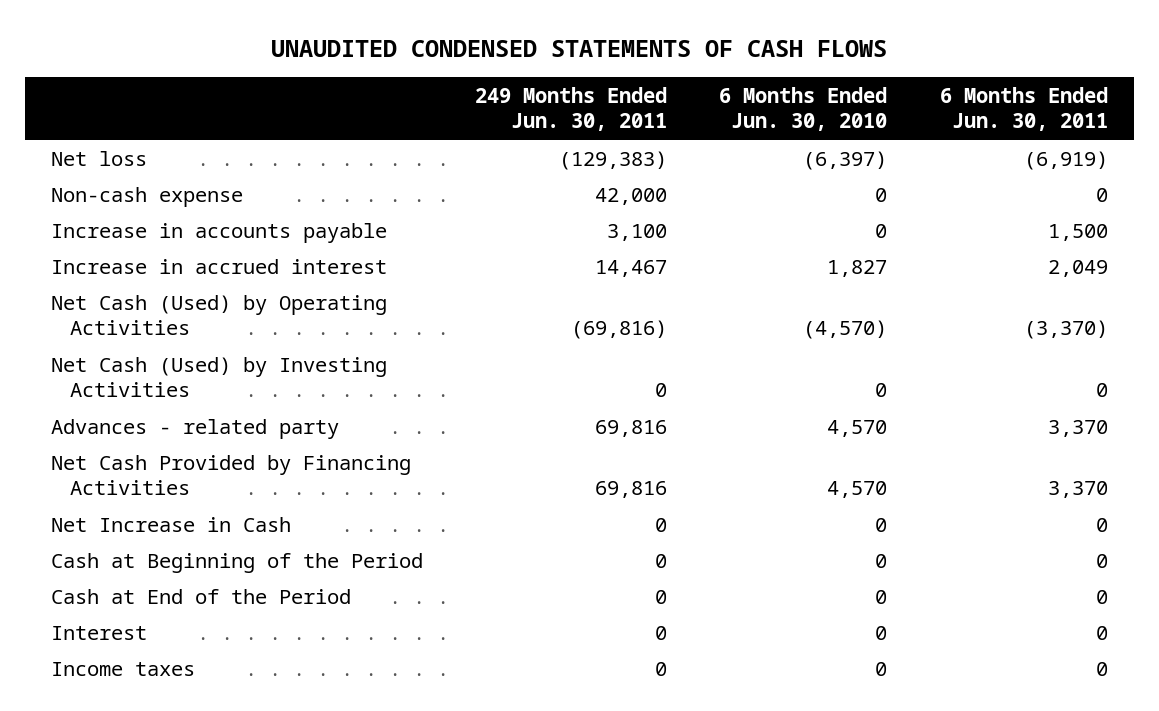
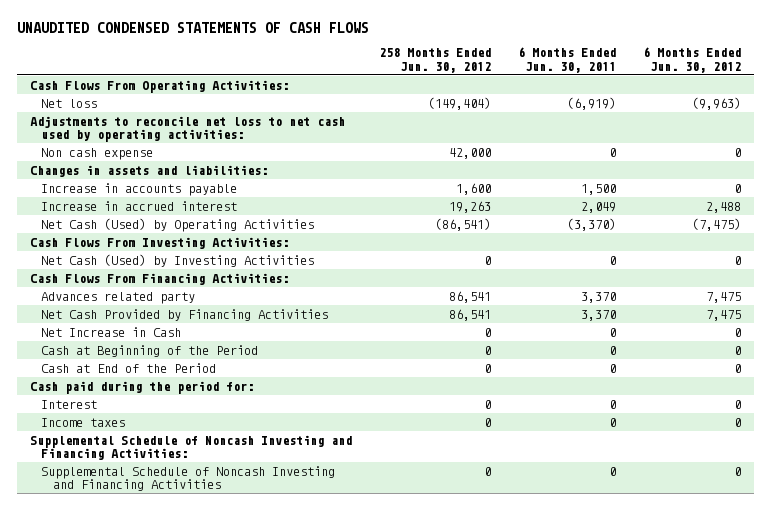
- | 249 Months Ended Jun. 30, 2011 | 6 Months Ended Jun. 30, 2010 | 6 Months Ended Jun. 30, 2011
+ | 258 Months Ended Jun. 30, 2012 | 6 Months Ended Jun. 30, 2011 | 6 Months Ended Jun. 30, 2012
+ Cash Flows From Operating Activities:
- Non-cash expense | 42,000 | 0 | 0
+ Adjustments to reconcile net loss to net cash used by operating activities:
+ Non cash expense | 42,000 | 0 | 0
+ Changes in assets and liabilities:
+ Cash Flows From Investing Activities:
- Advances - related party | 69,816 | 4,570 | 3,370
+ Cash Flows From Financing Activities:
+ Advances related party | 86,541 | 3,370 | 7,475
+ Cash paid during the period for:
+ Supplemental Schedule of Noncash Investing and Financing Activities:
+ Supplemental Schedule of Noncash Investing and Financing Activities | 0 | 0 | 0

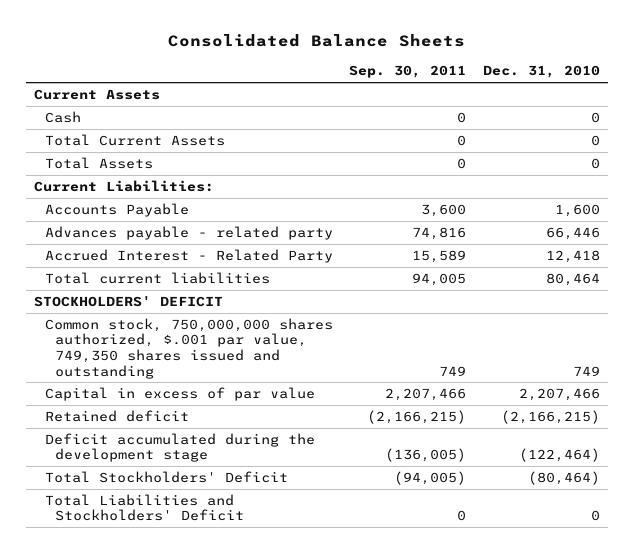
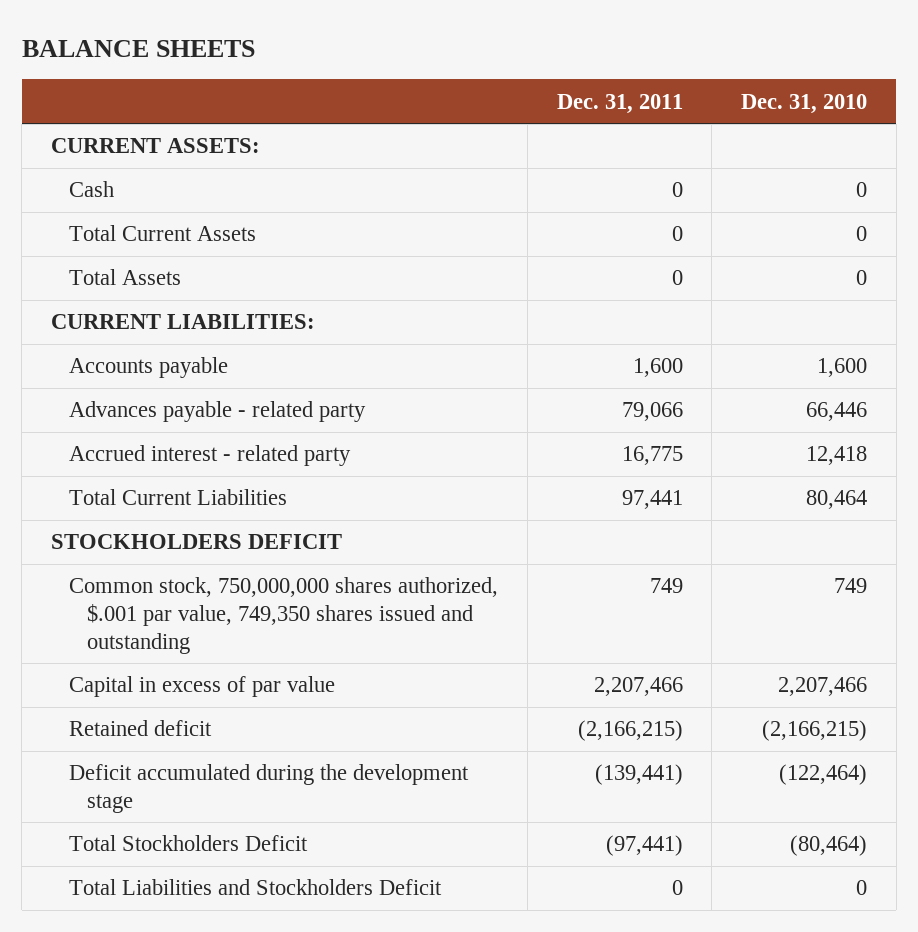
- Consolidated Balance Sheets
+ BALANCE SHEETS
- | Sep. 30, 2011 | Dec. 31, 2010
+ | Dec. 31, 2011 | Dec. 31, 2010
- Current Assets
+ CURRENT ASSETS:
- Current Liabilities:
- Accounts Payable | 3,600 | 1,600
+ CURRENT LIABILITIES:
+ Accounts payable | 1,600 | 1,600
- Accrued Interest - Related Party | 15,589 | 12,418
- Total current liabilities | 94,005 | 80,464
- STOCKHOLDERS' DEFICIT
+ Accrued interest - related party | 16,775 | 12,418
+ Total Current Liabilities | 97,441 | 80,464
+ STOCKHOLDERS DEFICIT
- Total Stockholders' Deficit | (94,005) | (80,464)
- Total Liabilities and Stockholders' Deficit | 0 | 0
+ Total Stockholders Deficit | (97,441) | (80,464)
+ Total Liabilities and Stockholders Deficit | 0 | 0

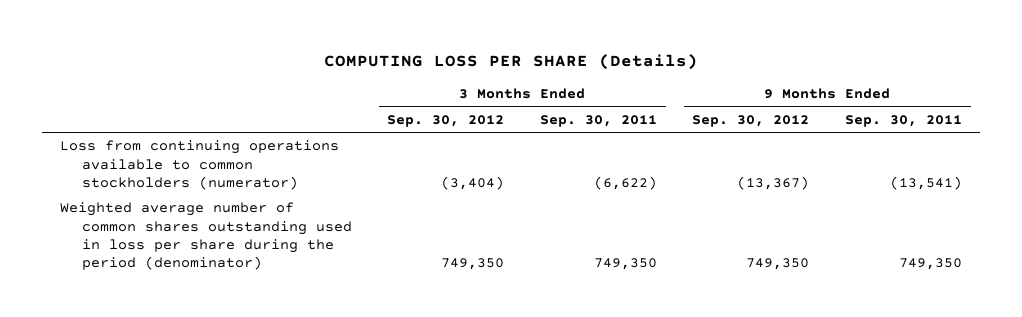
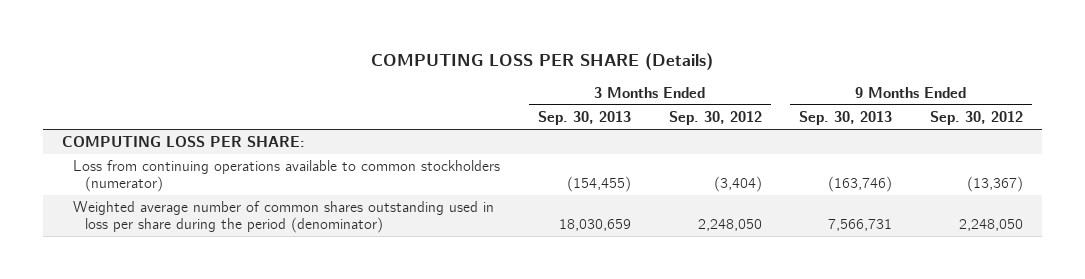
- | 3 Months Ended Sep. 30, 2012 | 3 Months Ended Sep. 30, 2011 | 9 Months Ended Sep. 30, 2012 | 9 Months Ended Sep. 30, 2011
+ | 3 Months Ended Sep. 30, 2013 | 3 Months Ended Sep. 30, 2012 | 9 Months Ended Sep. 30, 2013 | 9 Months Ended Sep. 30, 2012
+ COMPUTING LOSS PER SHARE:
- Weighted average number of common shares outstanding used in loss per share during the period (denominator) | 749,350 | 749,350 | 749,350 | 749,350
+ Weighted average number of common shares outstanding used in loss per share during the period (denominator) | 18,030,659 | 2,248,050 | 7,566,731 | 2,248,050

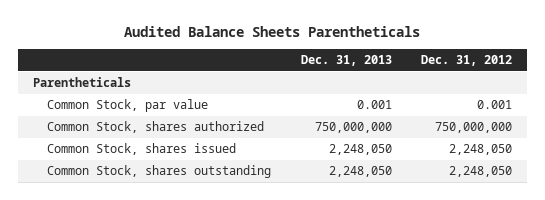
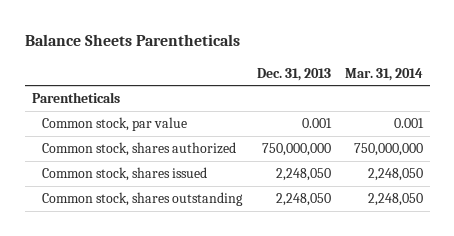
- Audited Balance Sheets Parentheticals
+ Balance Sheets Parentheticals
- | Dec. 31, 2013 | Dec. 31, 2012
+ | Dec. 31, 2013 | Mar. 31, 2014
- Common Stock, par value | 0.001 | 0.001
- Common Stock, shares authorized | 750,000,000 | 750,000,000
- Common Stock, shares issued | 2,248,050 | 2,248,050
- Common Stock, shares outstanding | 2,248,050 | 2,248,050
+ Common stock, par value | 0.001 | 0.001
+ Common stock, shares authorized | 750,000,000 | 750,000,000
+ Common stock, shares issued | 2,248,050 | 2,248,050
+ Common stock, shares outstanding | 2,248,050 | 2,248,050

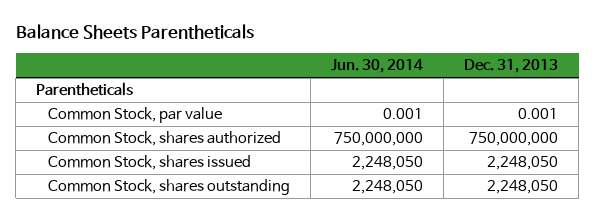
- | Dec. 31, 2013 | Mar. 31, 2014
+ | Jun. 30, 2014 | Dec. 31, 2013
- Common stock, par value | 0.001 | 0.001
- Common stock, shares authorized | 750,000,000 | 750,000,000
- Common stock, shares issued | 2,248,050 | 2,248,050
- Common stock, shares outstanding | 2,248,050 | 2,248,050
+ Common Stock, par value | 0.001 | 0.001
+ Common Stock, shares authorized | 750,000,000 | 750,000,000
+ Common Stock, shares issued | 2,248,050 | 2,248,050
+ Common Stock, shares outstanding | 2,248,050 | 2,248,050

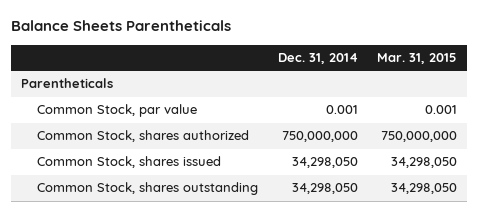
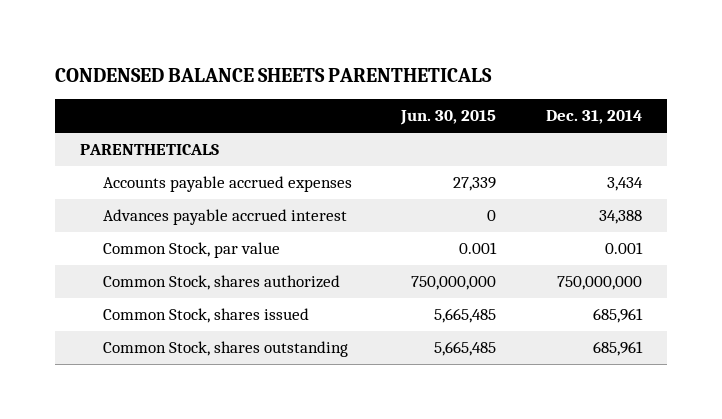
- Balance Sheets Parentheticals
+ CONDENSED BALANCE SHEETS PARENTHETICALS
- | Dec. 31, 2014 | Mar. 31, 2015
+ | Jun. 30, 2015 | Dec. 31, 2014
- Parentheticals
+ PARENTHETICALS
+ Accounts payable accrued expenses | 27,339 | 3,434
+ Advances payable accrued interest | 0 | 34,388
- Common Stock, shares issued | 34,298,050 | 34,298,050
- Common Stock, shares outstanding | 34,298,050 | 34,298,050
+ Common Stock, shares issued | 5,665,485 | 685,961
+ Common Stock, shares outstanding | 5,665,485 | 685,961

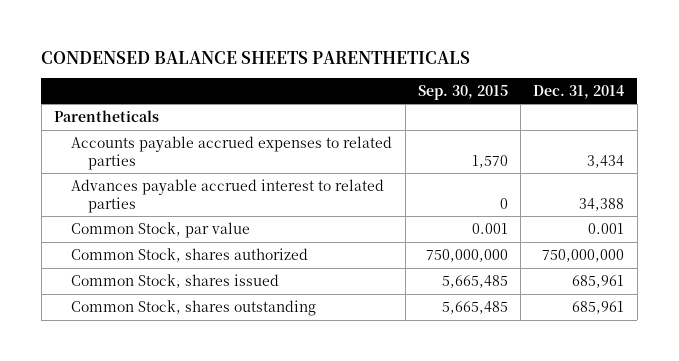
- | Jun. 30, 2015 | Dec. 31, 2014
+ | Sep. 30, 2015 | Dec. 31, 2014
- PARENTHETICALS
- Accounts payable accrued expenses | 27,339 | 3,434
- Advances payable accrued interest | 0 | 34,388
+ Parentheticals
+ Accounts payable accrued expenses to related parties | 1,570 | 3,434
+ Advances payable accrued interest to related parties | 0 | 34,388

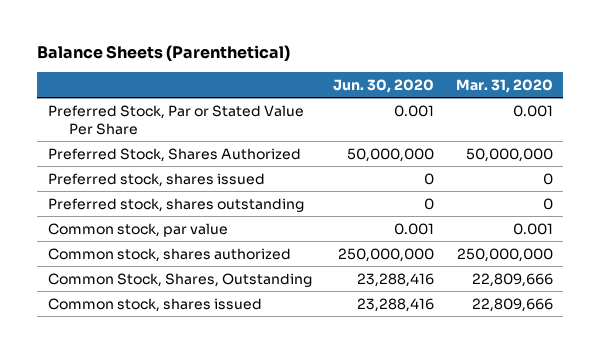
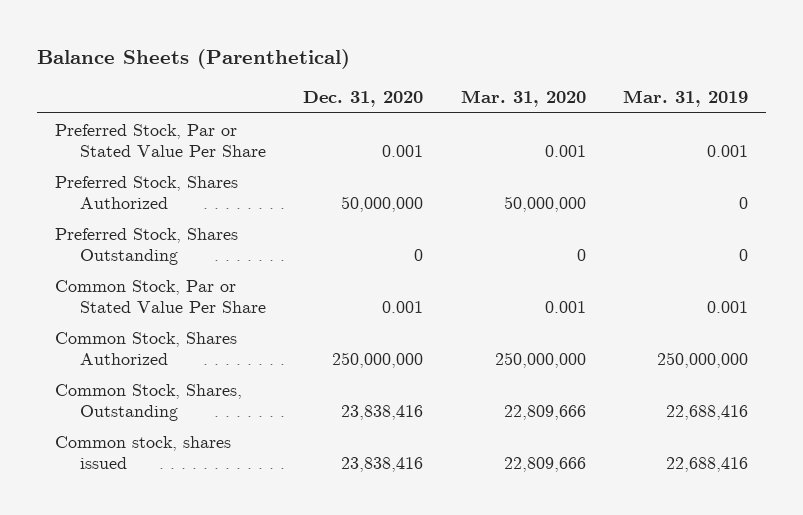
- | Jun. 30, 2020 | Mar. 31, 2020
+ | Dec. 31, 2020 | Mar. 31, 2020 | Mar. 31, 2019
- Preferred stock, shares issued | 0 | 0
- Preferred stock, shares outstanding | 0 | 0
- Common stock, par value | 0.001 | 0.001
- Common stock, shares authorized | 250,000,000 | 250,000,000
+ Preferred Stock, Shares Outstanding | 0 | 0 | 0
+ Common Stock, Par or Stated Value Per Share | 0.001 | 0.001 | 0.001
+ Common Stock, Shares Authorized | 250,000,000 | 250,000,000 | 250,000,000

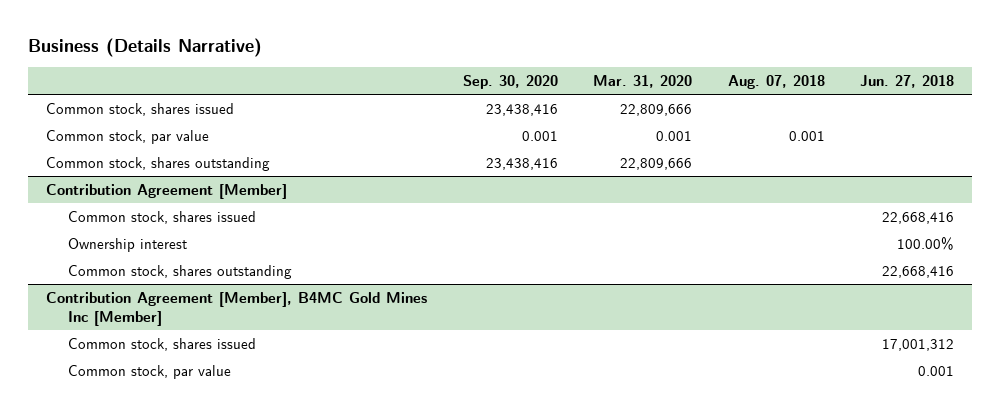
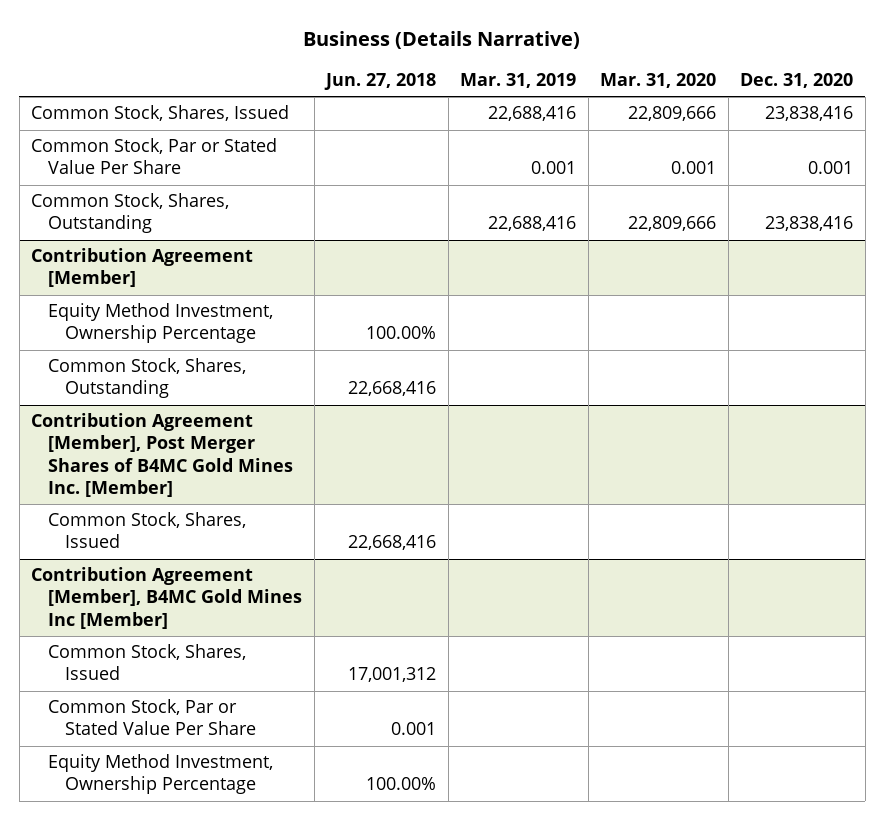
- | Sep. 30, 2020 | Mar. 31, 2020 | Aug. 07, 2018 | Jun. 27, 2018
+ | Jun. 27, 2018 | Mar. 31, 2019 | Mar. 31, 2020 | Dec. 31, 2020
- Common stock, shares issued | 23,438,416 | 22,809,666 | |
- Common stock, par value | 0.001 | 0.001 | 0.001 |
- Common stock, shares outstanding | 23,438,416 | 22,809,666 | |
+ Common Stock, Shares, Issued | | 22,688,416 | 22,809,666 | 23,838,416
+ Common Stock, Par or Stated Value Per Share | | 0.001 | 0.001 | 0.001
+ Common Stock, Shares, Outstanding | | 22,688,416 | 22,809,666 | 23,838,416
@ Contribution Agreement [Member]
- Common stock, shares issued | | | | 22,668,416
- Ownership interest | | | | 100.00%
- Common stock, shares outstanding | | | | 22,668,416
+ Equity Method Investment, Ownership Percentage | 100.00% | | |
+ Common Stock, Shares, Outstanding | 22,668,416 | | |
+ Contribution Agreement [Member], Post Merger Shares of B4MC Gold Mines Inc. [Member]
+ Common Stock, Shares, Issued | 22,668,416 | | |
@ Contribution Agreement [Member], B4MC Gold Mines Inc [Member]
- Common stock, shares issued | | | | 17,001,312
- Common stock, par value | | | | 0.001
+ Common Stock, Shares, Issued | 17,001,312 | | |
+ Common Stock, Par or Stated Value Per Share | 0.001 | | |
+ Equity Method Investment, Ownership Percentage | 100.00% | | |

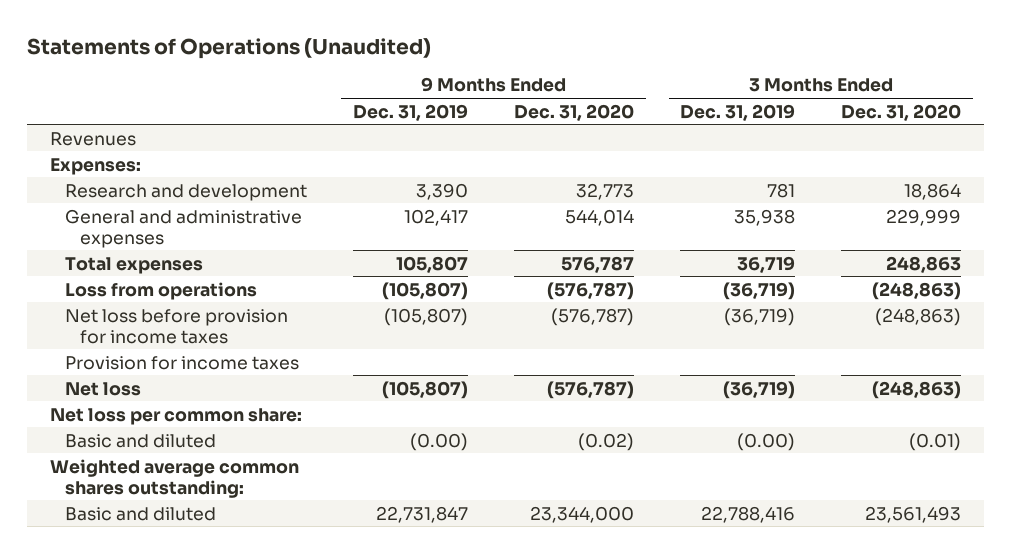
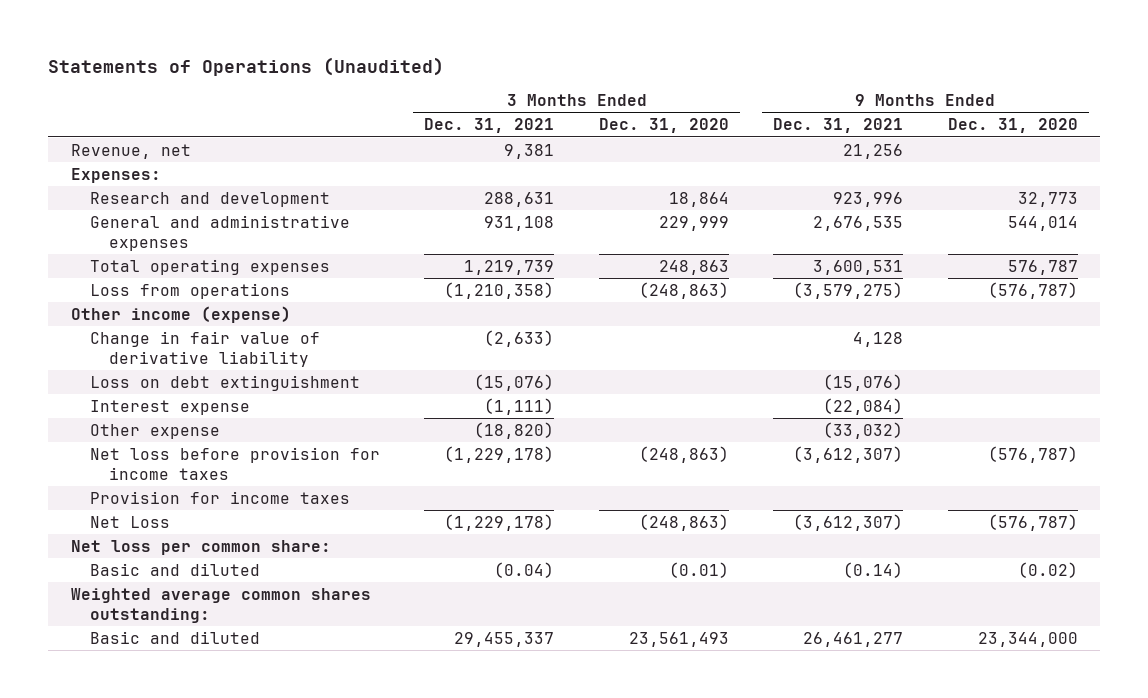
- | 9 Months Ended Dec. 31, 2019 | 9 Months Ended Dec. 31, 2020 | 3 Months Ended Dec. 31, 2019 | 3 Months Ended Dec. 31, 2020
+ | 3 Months Ended Dec. 31, 2021 | 3 Months Ended Dec. 31, 2020 | 9 Months Ended Dec. 31, 2021 | 9 Months Ended Dec. 31, 2020
- Revenues
+ Revenue, net | 9,381 | | 21,256 |
- Total expenses | 105,807 | 576,787 | 36,719 | 248,863
+ Total operating expenses | 1,219,739 | 248,863 | 3,600,531 | 576,787
+ Other income (expense)
+ Change in fair value of derivative liability | (2,633) | | 4,128 |
+ Loss on debt extinguishment | (15,076) | | (15,076) |
+ Interest expense | (1,111) | | (22,084) |
+ Other expense | (18,820) | | (33,032) |
- Net loss | (105,807) | (576,787) | (36,719) | (248,863)
+ Net Loss | (1,229,178) | (248,863) | (3,612,307) | (576,787)

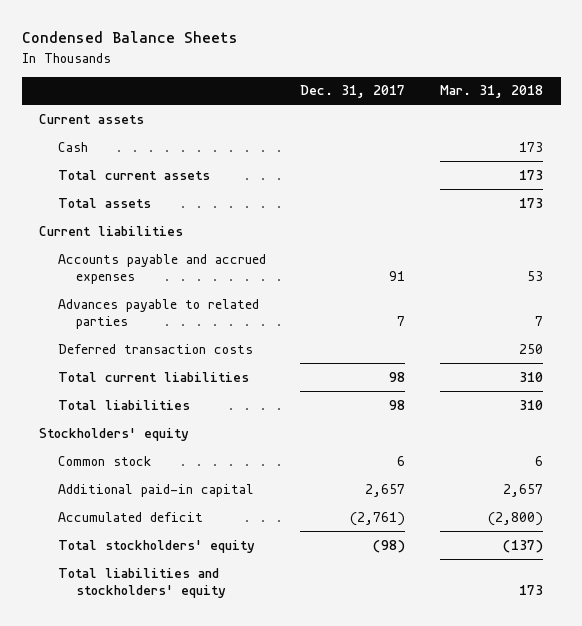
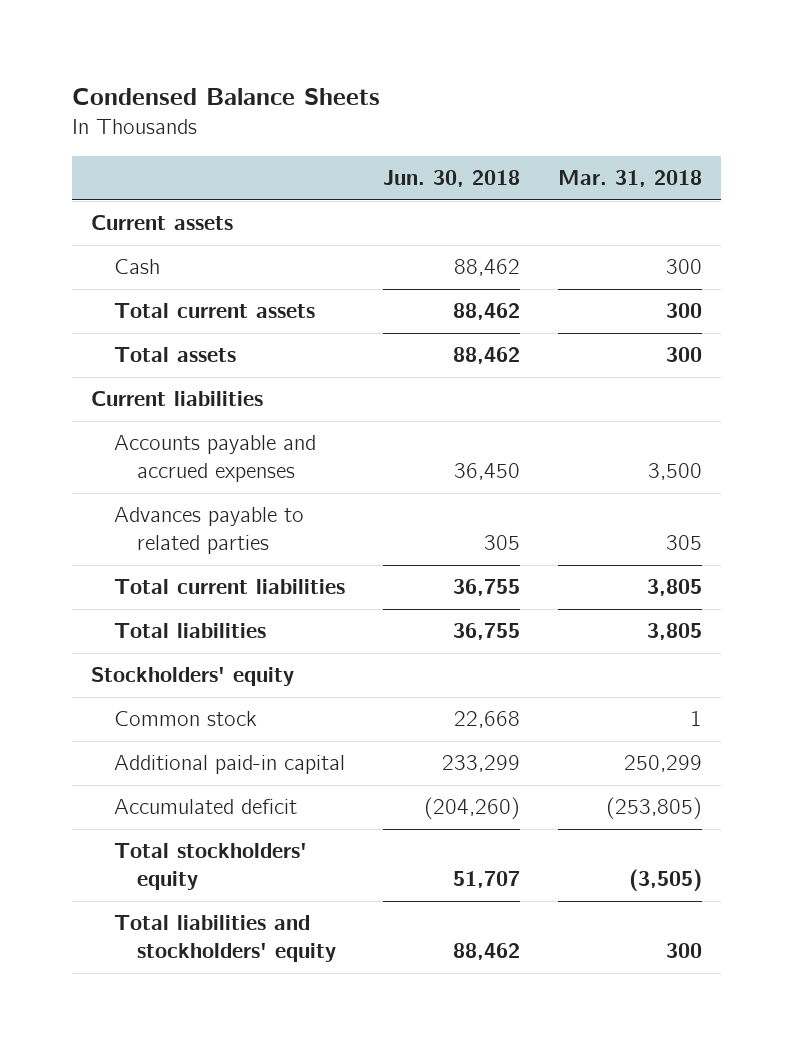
- | Dec. 31, 2017 | Mar. 31, 2018
+ | Jun. 30, 2018 | Mar. 31, 2018
- Cash | | 173
- Total current assets | | 173
- Total assets | | 173
+ Cash | 88,462 | 300
+ Total current assets | 88,462 | 300
+ Total assets | 88,462 | 300
- Accounts payable and accrued expenses | 91 | 53
- Advances payable to related parties | 7 | 7
- Deferred transaction costs | | 250
- Total current liabilities | 98 | 310
- Total liabilities | 98 | 310
+ Accounts payable and accrued expenses | 36,450 | 3,500
+ Advances payable to related parties | 305 | 305
+ Total current liabilities | 36,755 | 3,805
+ Total liabilities | 36,755 | 3,805
- Common stock | 6 | 6
- Additional paid-in capital | 2,657 | 2,657
- Accumulated deficit | (2,761) | (2,800)
- Total stockholders' equity | (98) | (137)
- Total liabilities and stockholders' equity | | 173
+ Common stock | 22,668 | 1
+ Additional paid-in capital | 233,299 | 250,299
+ Accumulated deficit | (204,260) | (253,805)
+ Total stockholders' equity | 51,707 | (3,505)
+ Total liabilities and stockholders' equity | 88,462 | 300

